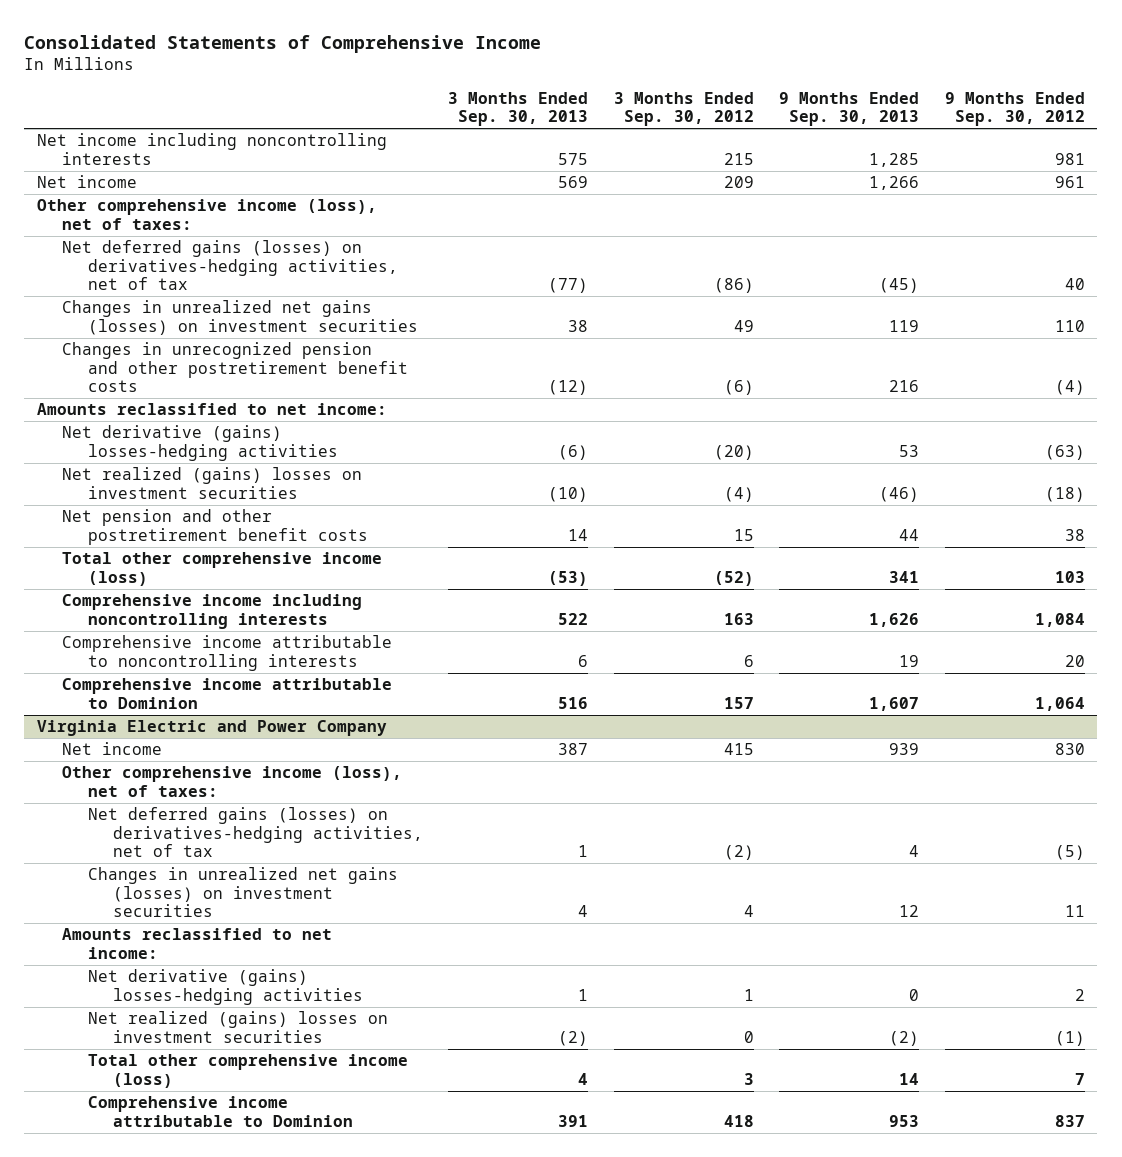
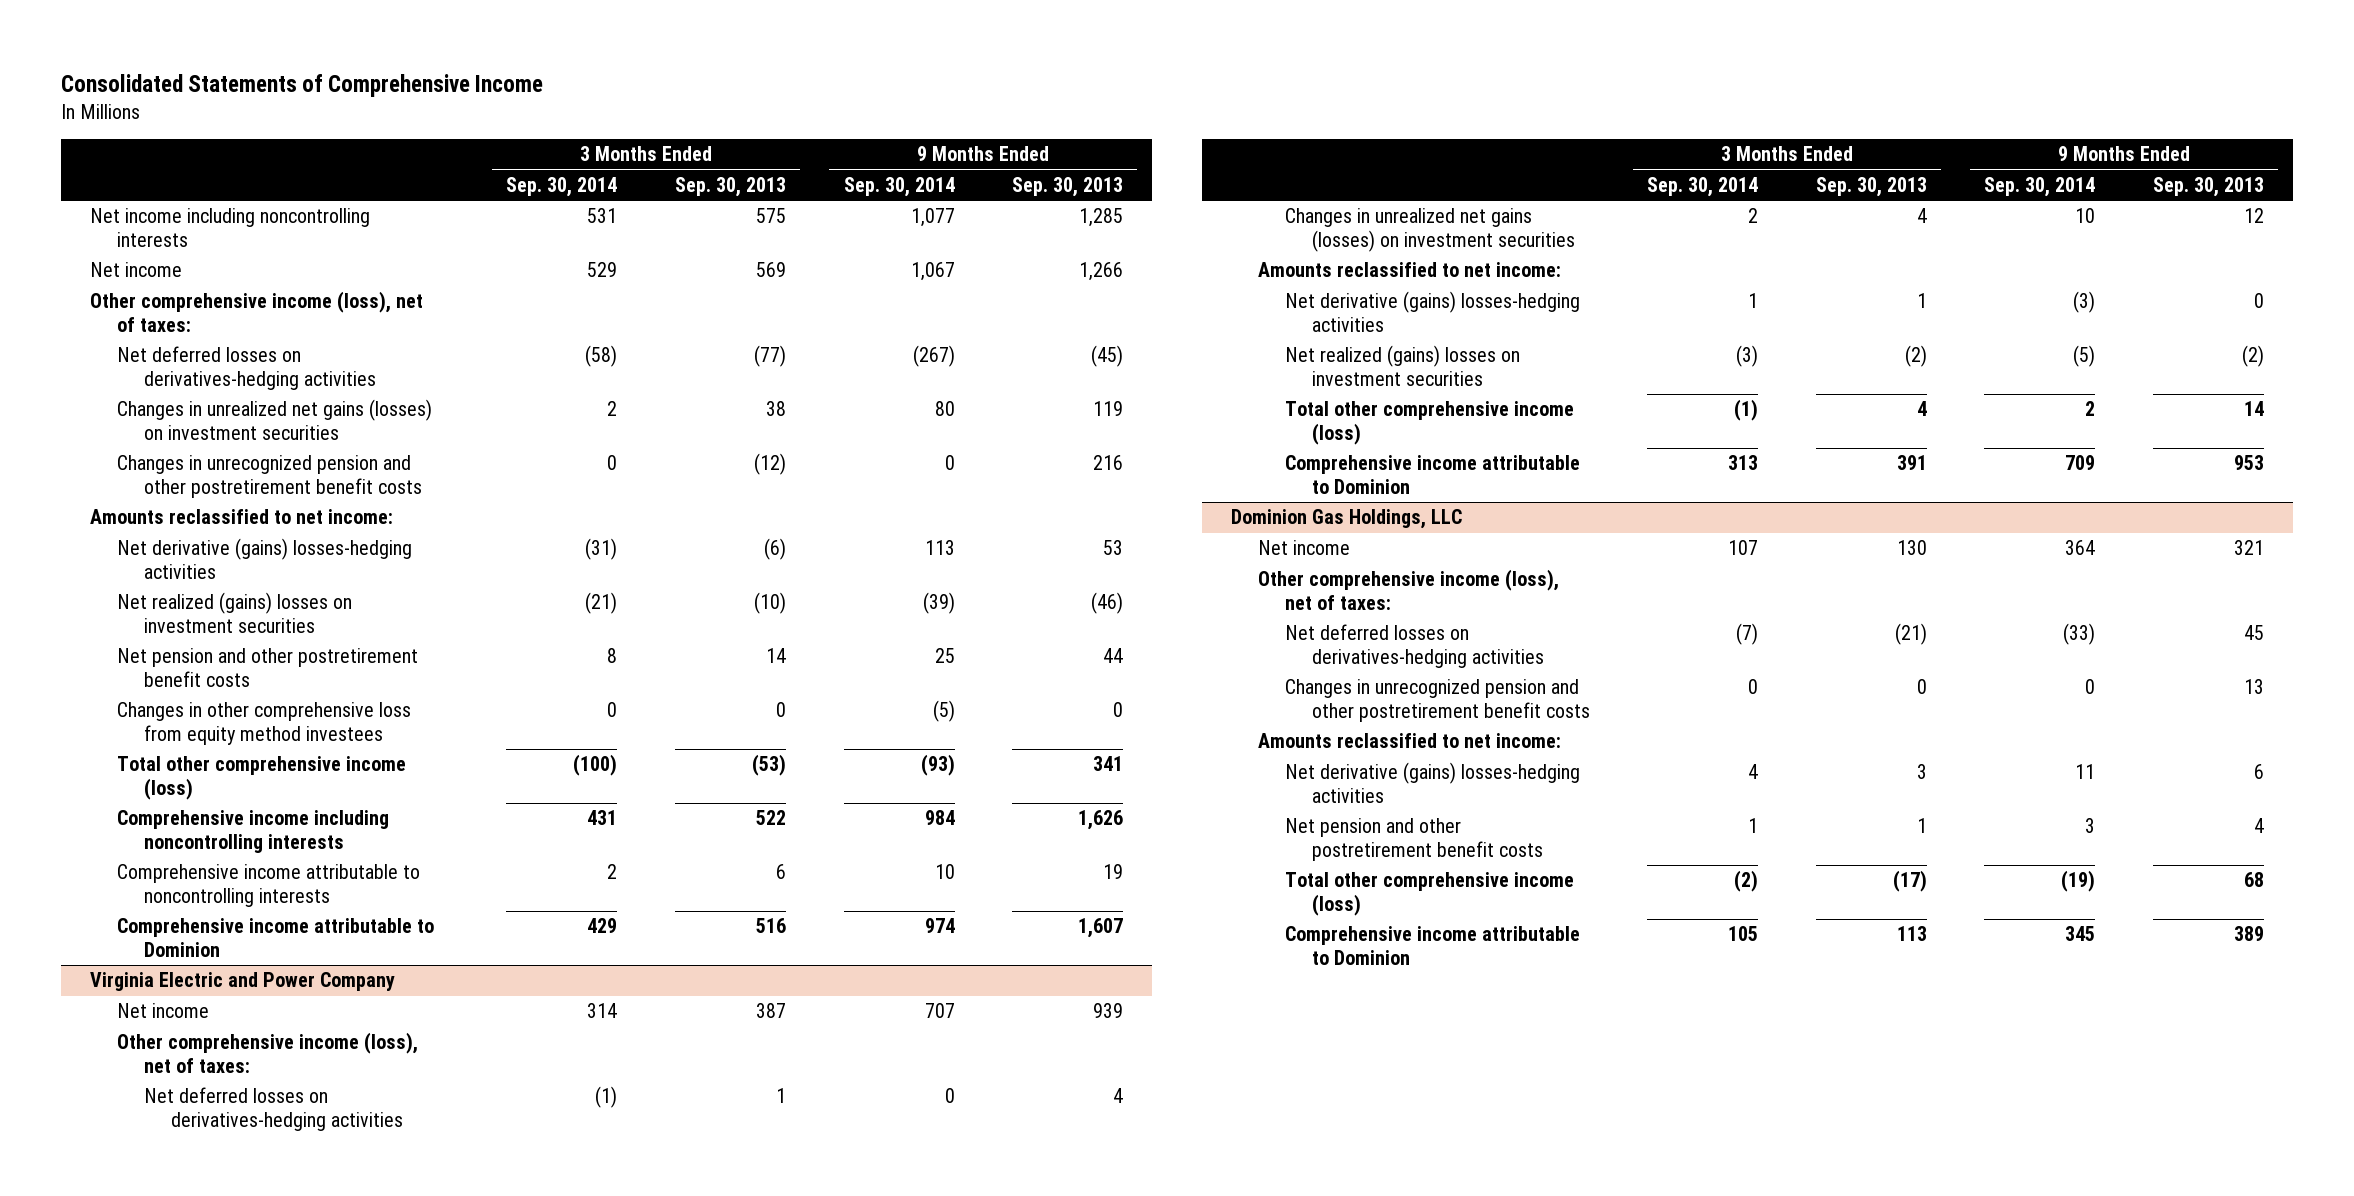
- | 3 Months Ended Sep. 30, 2013 | 3 Months Ended Sep. 30, 2012 | 9 Months Ended Sep. 30, 2013 | 9 Months Ended Sep. 30, 2012
+ | 3 Months Ended Sep. 30, 2014 | 3 Months Ended Sep. 30, 2013 | 9 Months Ended Sep. 30, 2014 | 9 Months Ended Sep. 30, 2013
- Net deferred gains (losses) on derivatives-hedging activities, net of tax | (77) | (86) | (45) | 40
+ Net deferred losses on derivatives-hedging activities | (58) | (77) | (267) | (45)
+ Changes in other comprehensive loss from equity method investees | 0 | 0 | (5) | 0
@ Virginia Electric and Power Company
- Net deferred gains (losses) on derivatives-hedging activities, net of tax | 1 | (2) | 4 | (5)
+ Net deferred losses on derivatives-hedging activities | (1) | 1 | 0 | 4
+ Dominion Gas Holdings, LLC
+ Net income | 107 | 130 | 364 | 321
+ Other comprehensive income (loss), net of taxes:
+ Net deferred losses on derivatives-hedging activities | (7) | (21) | (33) | 45
+ Changes in unrecognized pension and other postretirement benefit costs | 0 | 0 | 0 | 13
+ Amounts reclassified to net income:
+ Net derivative (gains) losses-hedging activities | 4 | 3 | 11 | 6
+ Net pension and other postretirement benefit costs | 1 | 1 | 3 | 4
+ Total other comprehensive income (loss) | (2) | (17) | (19) | 68
+ Comprehensive income attributable to Dominion | 105 | 113 | 345 | 389

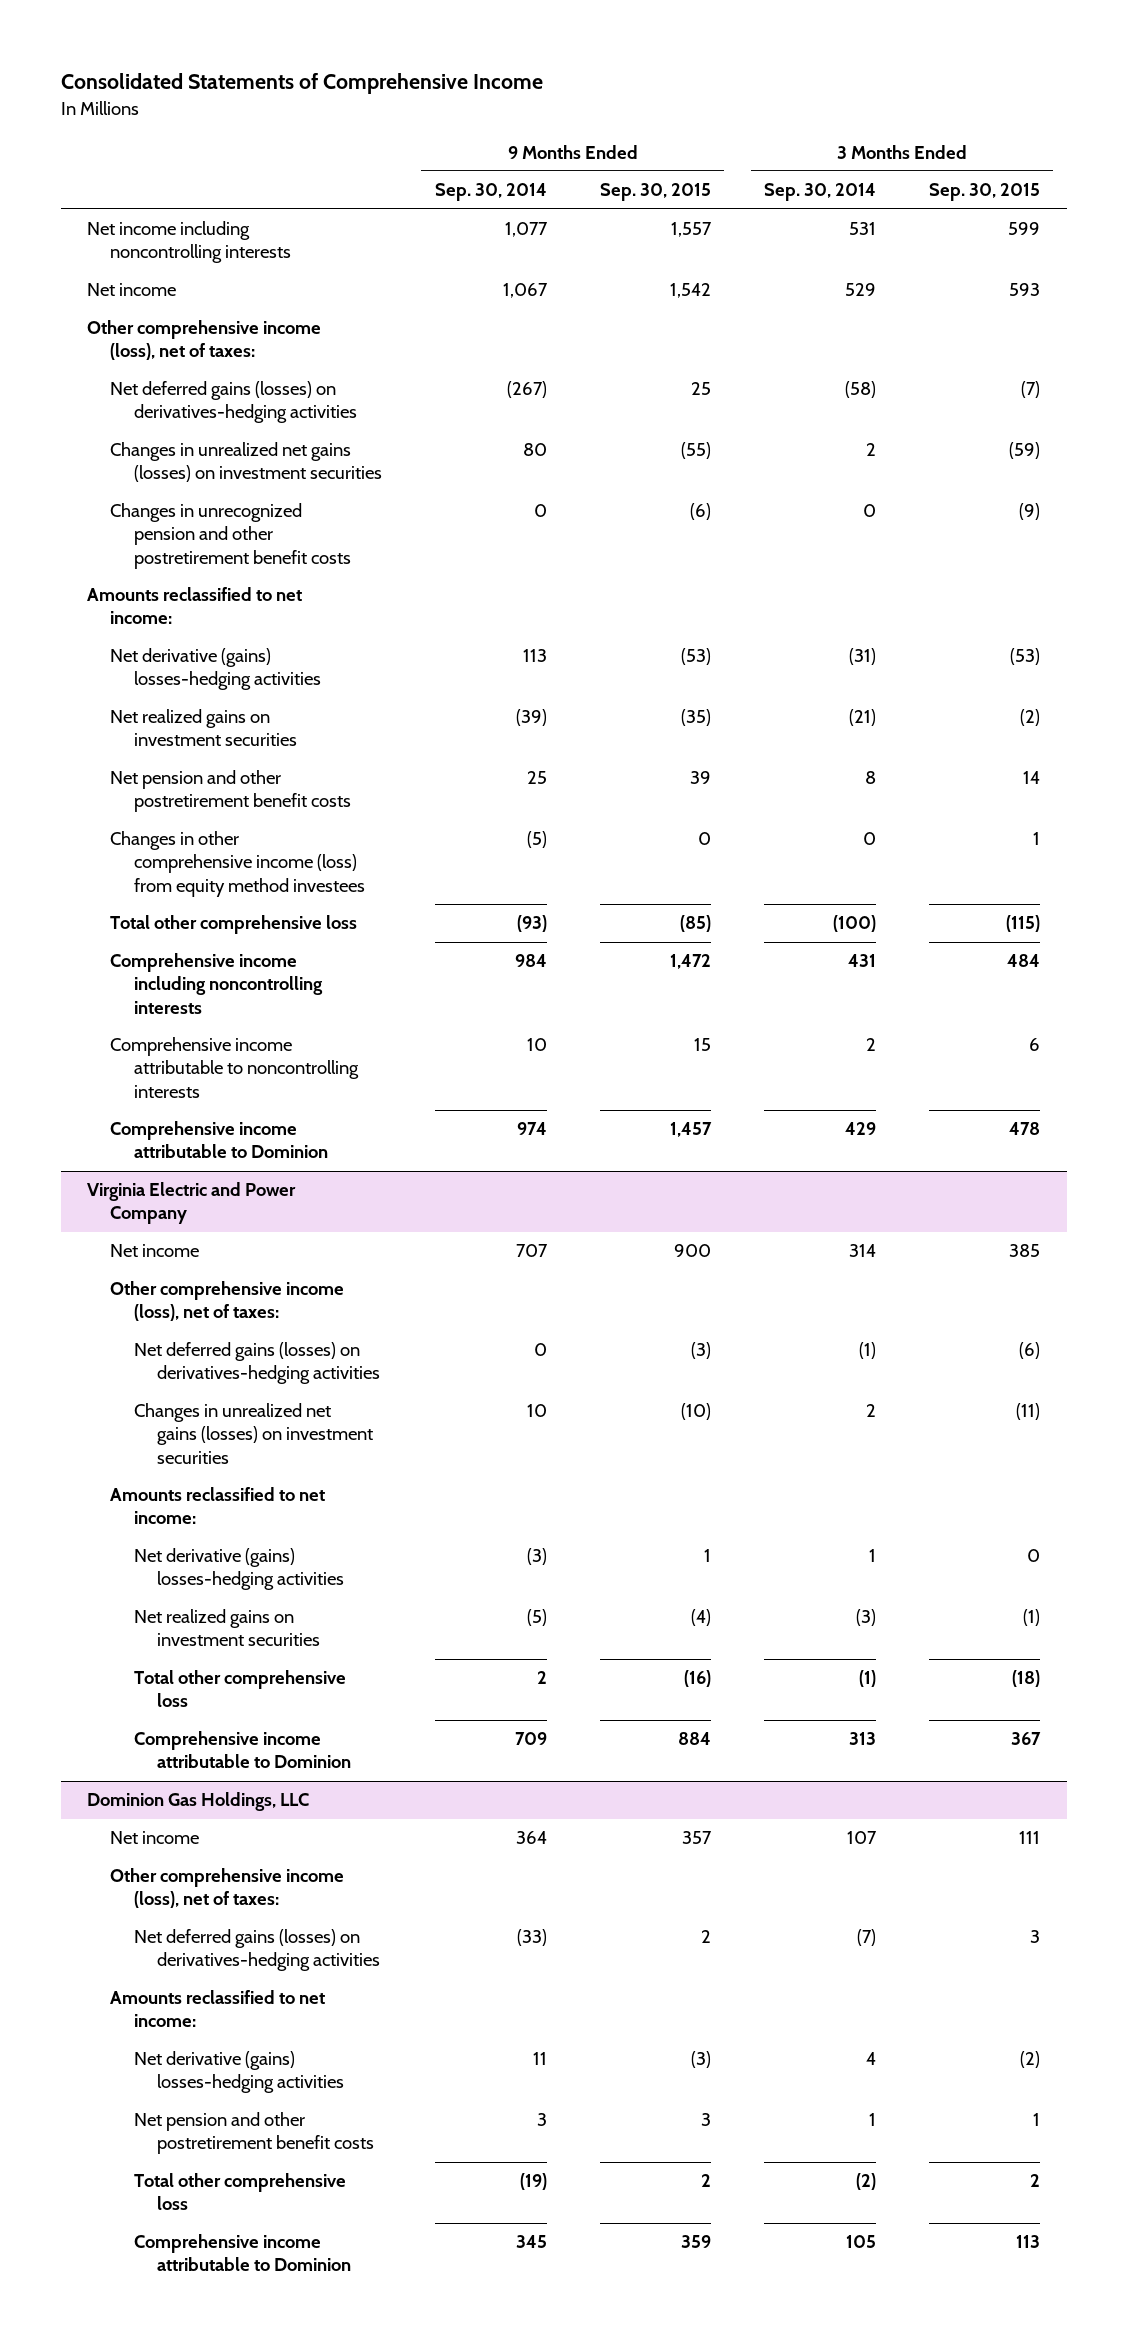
- | 3 Months Ended Sep. 30, 2014 | 3 Months Ended Sep. 30, 2013 | 9 Months Ended Sep. 30, 2014 | 9 Months Ended Sep. 30, 2013
+ | 9 Months Ended Sep. 30, 2014 | 9 Months Ended Sep. 30, 2015 | 3 Months Ended Sep. 30, 2014 | 3 Months Ended Sep. 30, 2015
- Net deferred losses on derivatives-hedging activities | (58) | (77) | (267) | (45)
+ Net deferred gains (losses) on derivatives-hedging activities | (267) | 25 | (58) | (7)
- Net realized (gains) losses on investment securities | (21) | (10) | (39) | (46)
+ Net realized gains on investment securities | (39) | (35) | (21) | (2)
- Changes in other comprehensive loss from equity method investees | 0 | 0 | (5) | 0
- Total other comprehensive income (loss) | (100) | (53) | (93) | 341
+ Changes in other comprehensive income (loss) from equity method investees | (5) | 0 | 0 | 1
+ Total other comprehensive loss | (93) | (85) | (100) | (115)
@ Virginia Electric and Power Company
- Net deferred losses on derivatives-hedging activities | (1) | 1 | 0 | 4
+ Net deferred gains (losses) on derivatives-hedging activities | 0 | (3) | (1) | (6)
- Net realized (gains) losses on investment securities | (3) | (2) | (5) | (2)
- Total other comprehensive income (loss) | (1) | 4 | 2 | 14
+ Net realized gains on investment securities | (5) | (4) | (3) | (1)
+ Total other comprehensive loss | 2 | (16) | (1) | (18)
@ Dominion Gas Holdings, LLC
- Net deferred losses on derivatives-hedging activities | (7) | (21) | (33) | 45
- Changes in unrecognized pension and other postretirement benefit costs | 0 | 0 | 0 | 13
+ Net deferred gains (losses) on derivatives-hedging activities | (33) | 2 | (7) | 3
- Total other comprehensive income (loss) | (2) | (17) | (19) | 68
+ Total other comprehensive loss | (19) | 2 | (2) | 2

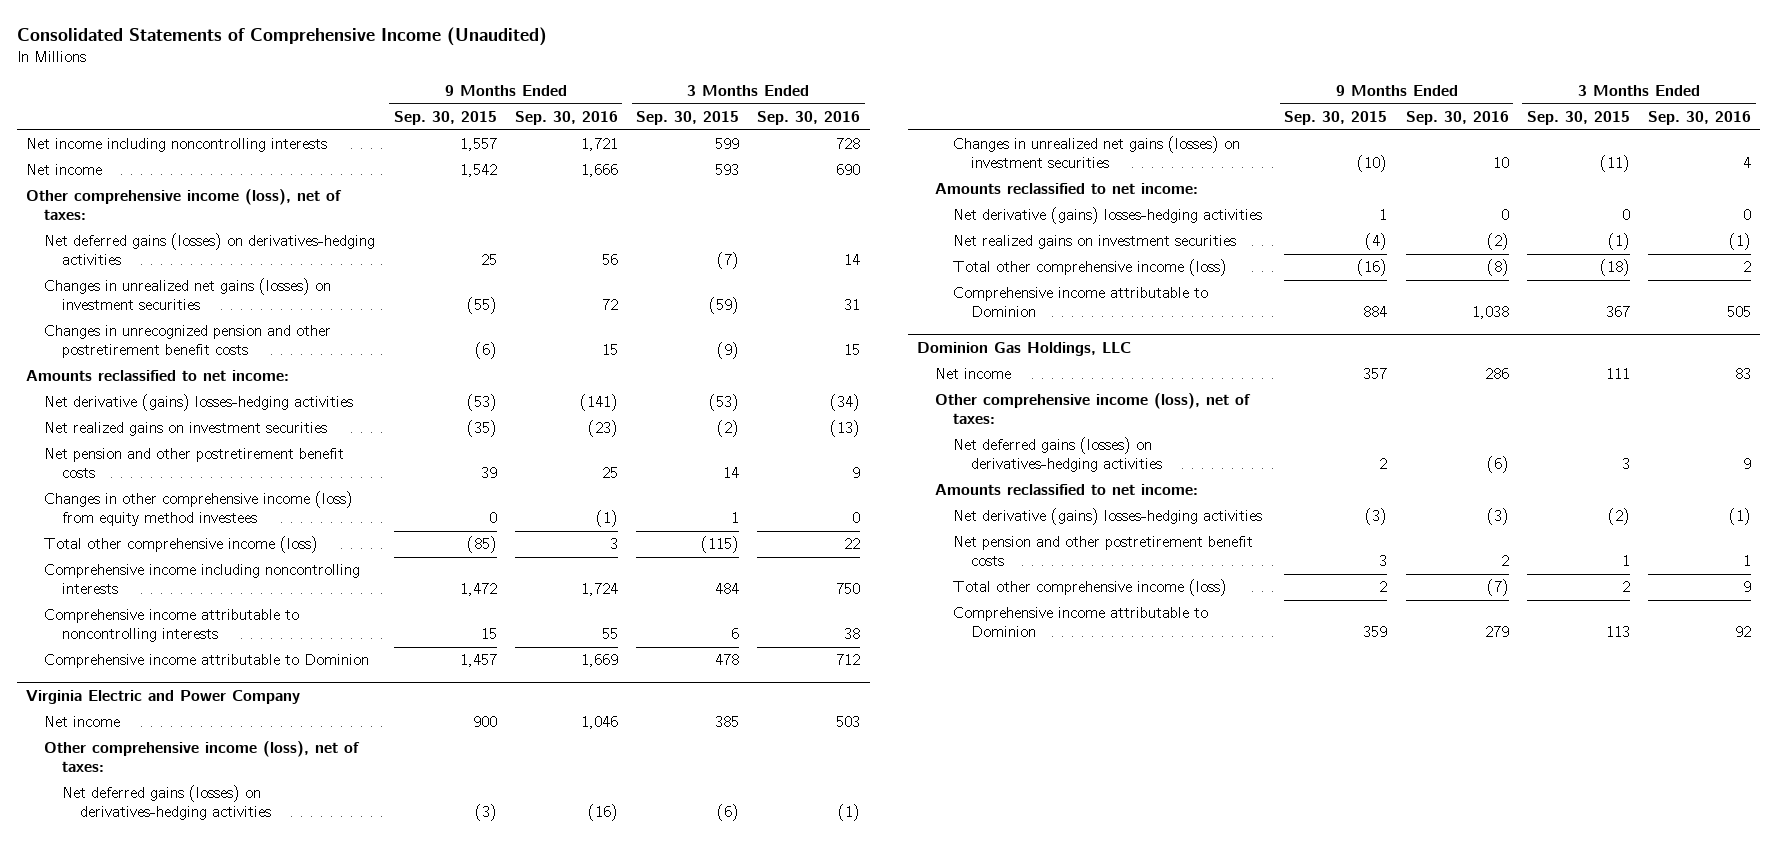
- Consolidated Statements of Comprehensive Income
+ Consolidated Statements of Comprehensive Income (Unaudited)
- | 9 Months Ended Sep. 30, 2014 | 9 Months Ended Sep. 30, 2015 | 3 Months Ended Sep. 30, 2014 | 3 Months Ended Sep. 30, 2015
+ | 9 Months Ended Sep. 30, 2015 | 9 Months Ended Sep. 30, 2016 | 3 Months Ended Sep. 30, 2015 | 3 Months Ended Sep. 30, 2016
- Total other comprehensive loss | (93) | (85) | (100) | (115)
+ Total other comprehensive income (loss) | (85) | 3 | (115) | 22
@ Virginia Electric and Power Company
- Total other comprehensive loss | 2 | (16) | (1) | (18)
+ Total other comprehensive income (loss) | (16) | (8) | (18) | 2
@ Dominion Gas Holdings, LLC
- Total other comprehensive loss | (19) | 2 | (2) | 2
+ Total other comprehensive income (loss) | 2 | (7) | 2 | 9

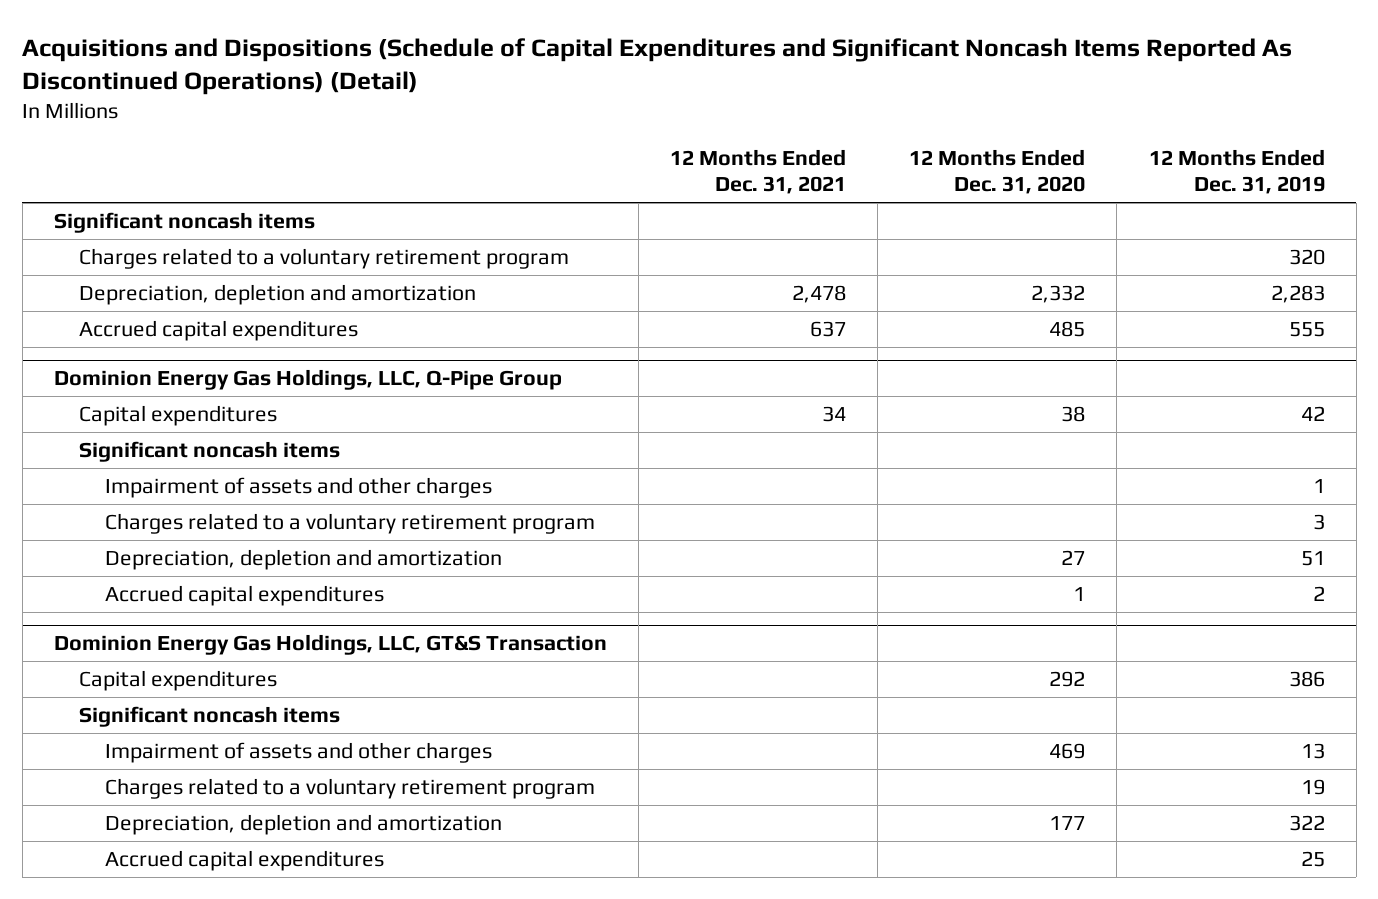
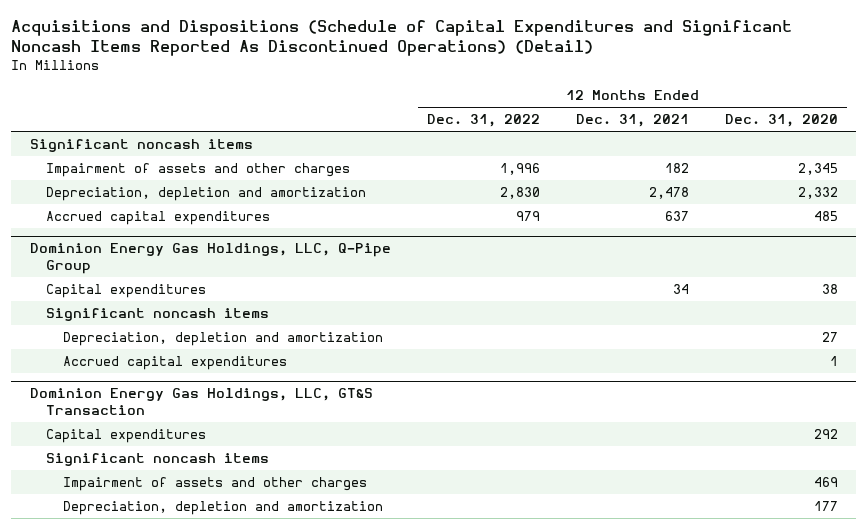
- | 12 Months Ended Dec. 31, 2021 | 12 Months Ended Dec. 31, 2020 | 12 Months Ended Dec. 31, 2019
+ | 12 Months Ended Dec. 31, 2022 | 12 Months Ended Dec. 31, 2021 | 12 Months Ended Dec. 31, 2020
- Charges related to a voluntary retirement program | | | 320
+ Impairment of assets and other charges | 1,996 | 182 | 2,345
@ Dominion Energy Gas Holdings, LLC, Q-Pipe Group
- Impairment of assets and other charges | | | 1
- Charges related to a voluntary retirement program | | | 3
@ Dominion Energy Gas Holdings, LLC, GT&S Transaction
- Charges related to a voluntary retirement program | | | 19
- Accrued capital expenditures | | | 25

